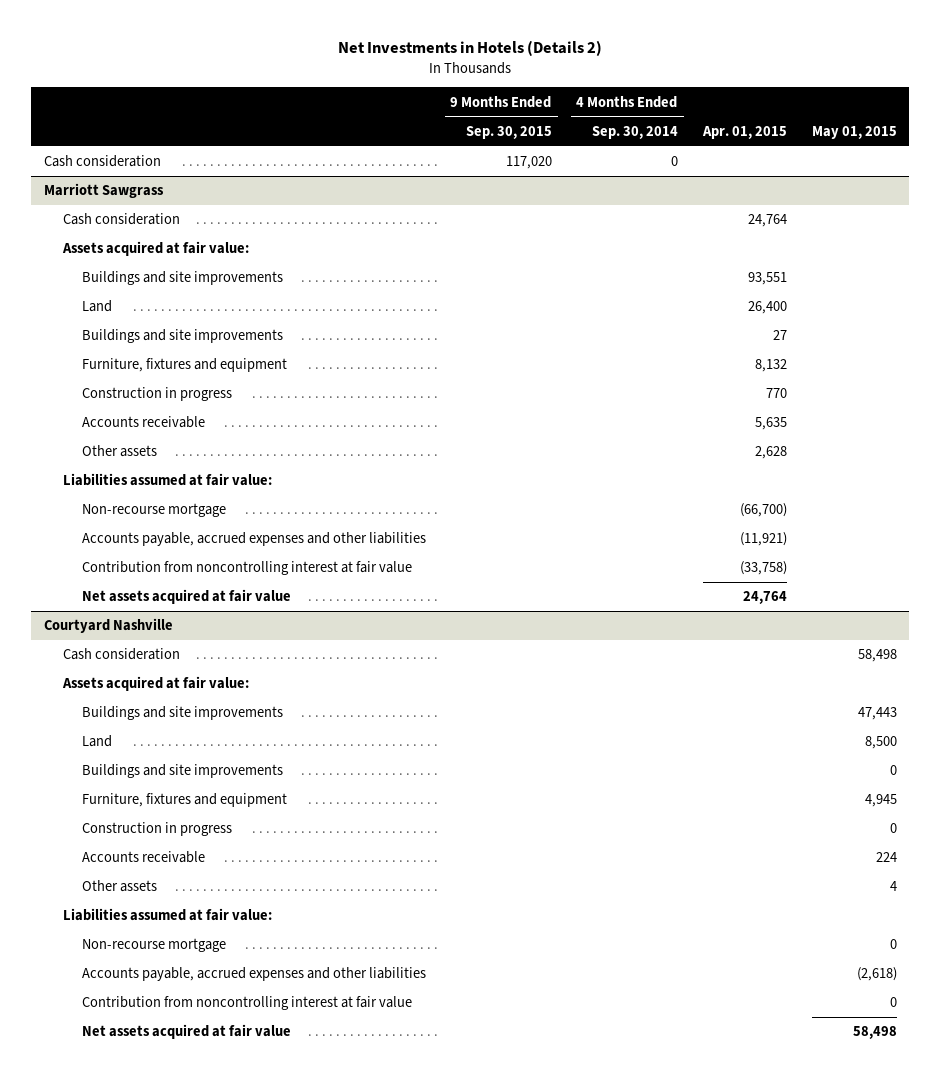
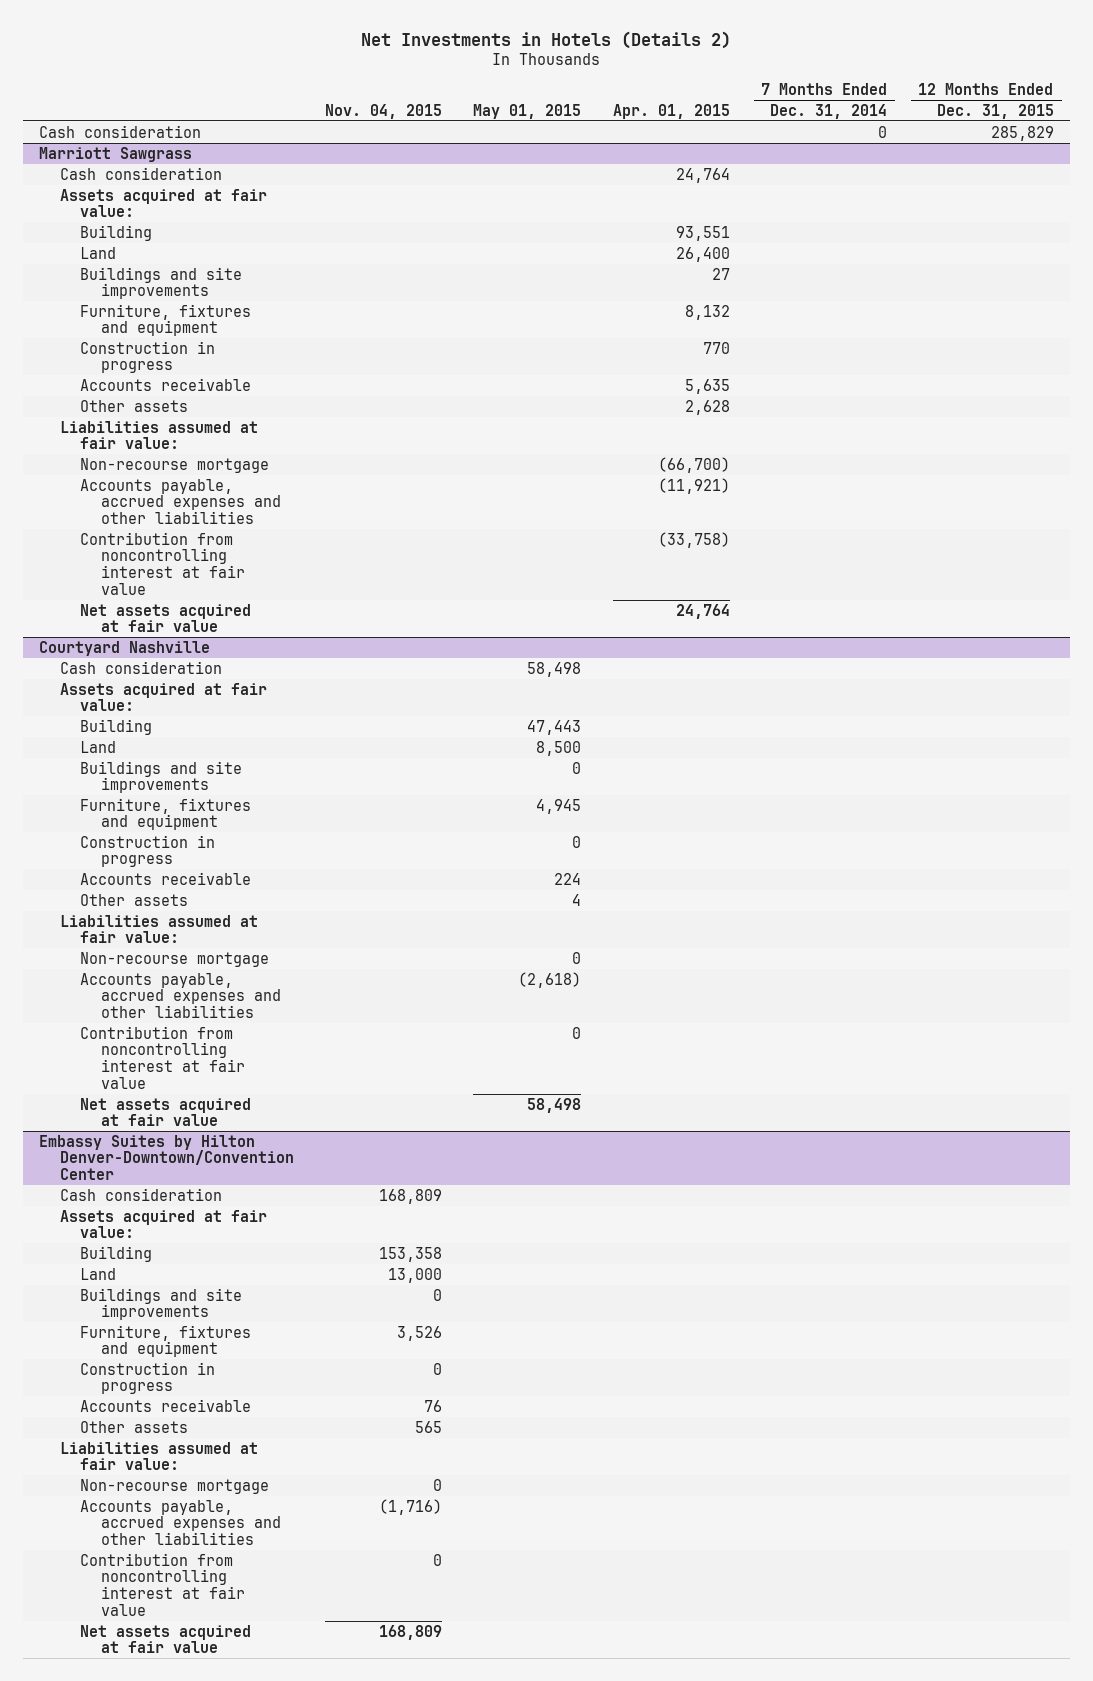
- | 9 Months Ended Sep. 30, 2015 | 4 Months Ended Sep. 30, 2014 | Apr. 01, 2015 | May 01, 2015
+ | Nov. 04, 2015 | May 01, 2015 | Apr. 01, 2015 | 7 Months Ended Dec. 31, 2014 | 12 Months Ended Dec. 31, 2015
@ Marriott Sawgrass
- Buildings and site improvements | | | 93,551 |
+ Building | | | 93,551 | |
@ Courtyard Nashville
- Buildings and site improvements | | | | 47,443
+ Building | | 47,443 | | |
+ Embassy Suites by Hilton Denver-Downtown/Convention Center
+ Cash consideration | 168,809 | | | |
+ Assets acquired at fair value:
+ Building | 153,358 | | | |
+ Land | 13,000 | | | |
+ Buildings and site improvements | 0 | | | |
+ Furniture, fixtures and equipment | 3,526 | | | |
+ Construction in progress | 0 | | | |
+ Accounts receivable | 76 | | | |
+ Other assets | 565 | | | |
+ Liabilities assumed at fair value:
+ Non-recourse mortgage | 0 | | | |
+ Accounts payable, accrued expenses and other liabilities | (1,716) | | | |
+ Contribution from noncontrolling interest at fair value | 0 | | | |
+ Net assets acquired at fair value | 168,809 | | | |

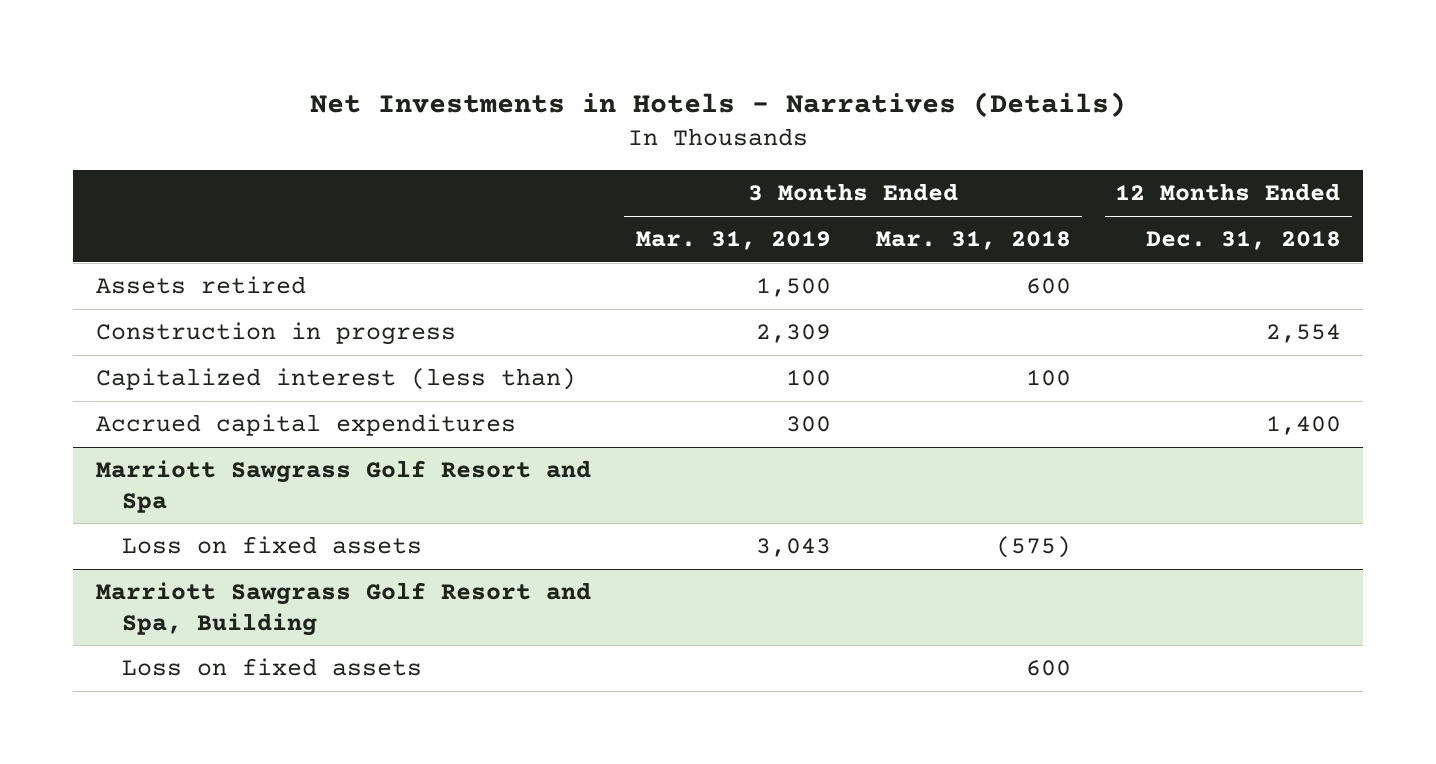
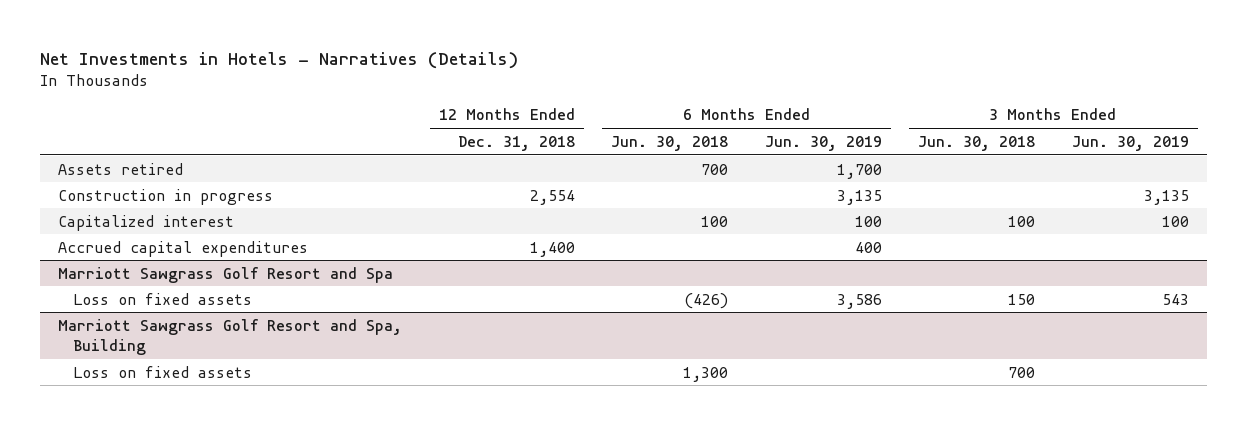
- | 3 Months Ended Mar. 31, 2019 | 3 Months Ended Mar. 31, 2018 | 12 Months Ended Dec. 31, 2018
+ | 12 Months Ended Dec. 31, 2018 | 6 Months Ended Jun. 30, 2018 | 6 Months Ended Jun. 30, 2019 | 3 Months Ended Jun. 30, 2018 | 3 Months Ended Jun. 30, 2019
- Capitalized interest (less than) | 100 | 100 |
+ Capitalized interest | | 100 | 100 | 100 | 100

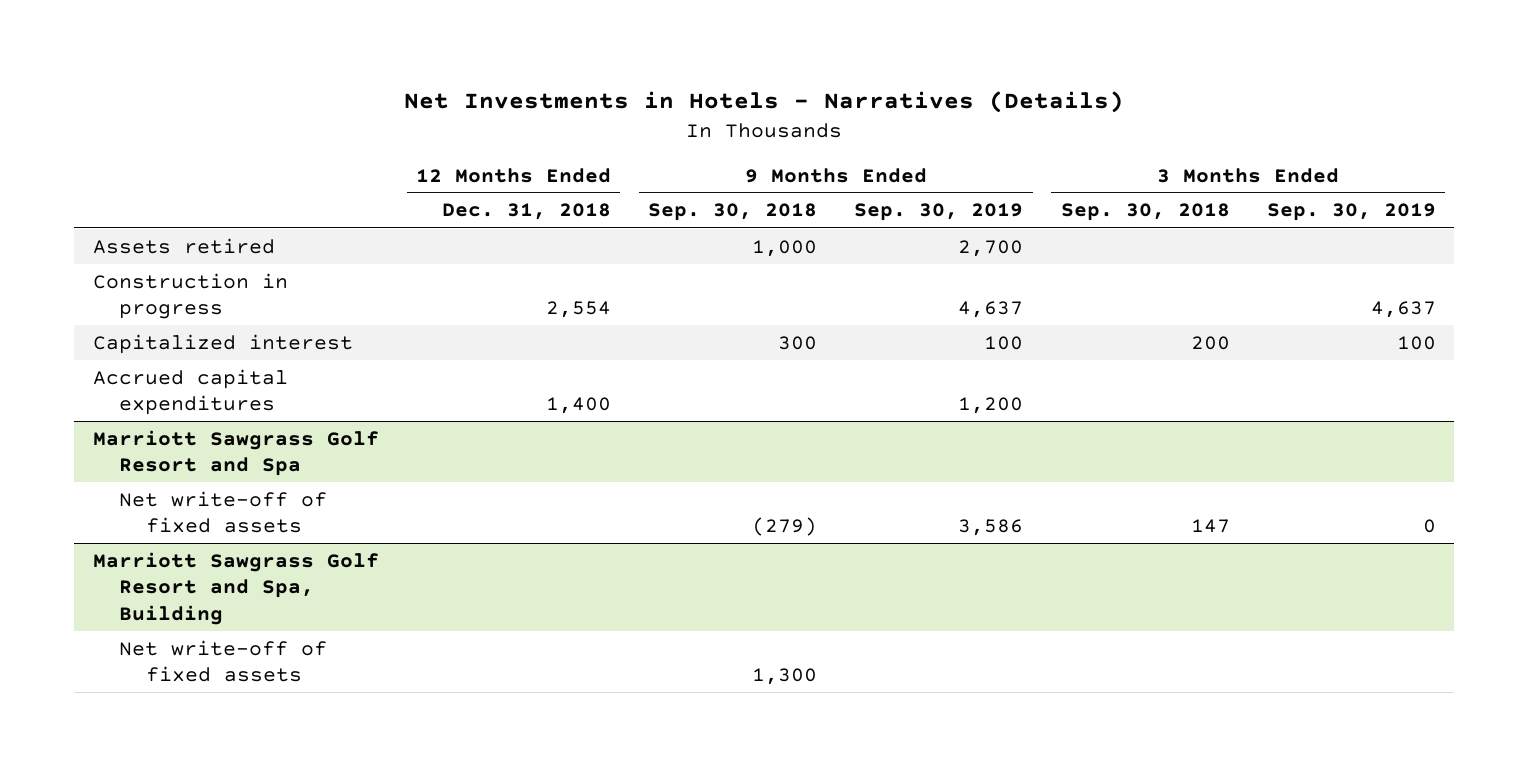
- | 12 Months Ended Dec. 31, 2018 | 6 Months Ended Jun. 30, 2018 | 6 Months Ended Jun. 30, 2019 | 3 Months Ended Jun. 30, 2018 | 3 Months Ended Jun. 30, 2019
+ | 12 Months Ended Dec. 31, 2018 | 9 Months Ended Sep. 30, 2018 | 9 Months Ended Sep. 30, 2019 | 3 Months Ended Sep. 30, 2018 | 3 Months Ended Sep. 30, 2019
@ Marriott Sawgrass Golf Resort and Spa
- Loss on fixed assets | | (426) | 3,586 | 150 | 543
+ Net write-off of fixed assets | | (279) | 3,586 | 147 | 0
@ Marriott Sawgrass Golf Resort and Spa, Building
- Loss on fixed assets | | 1,300 | | 700 |
+ Net write-off of fixed assets | | 1,300 | | |

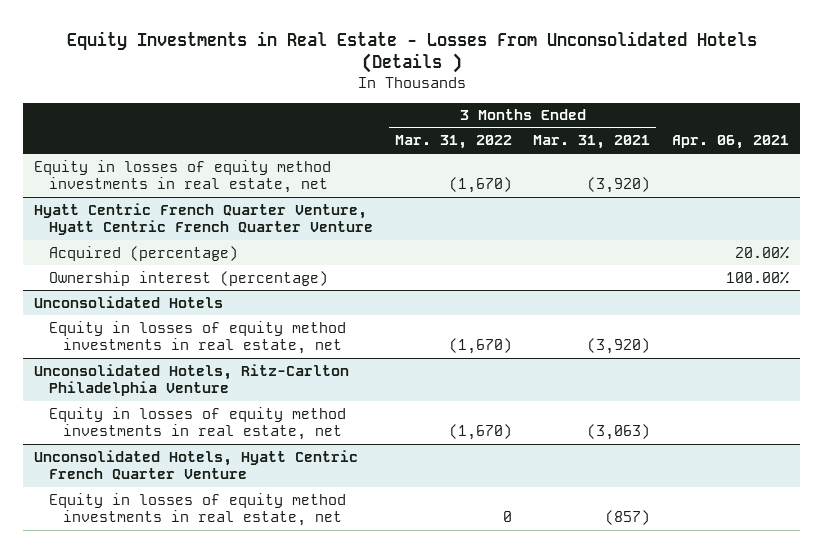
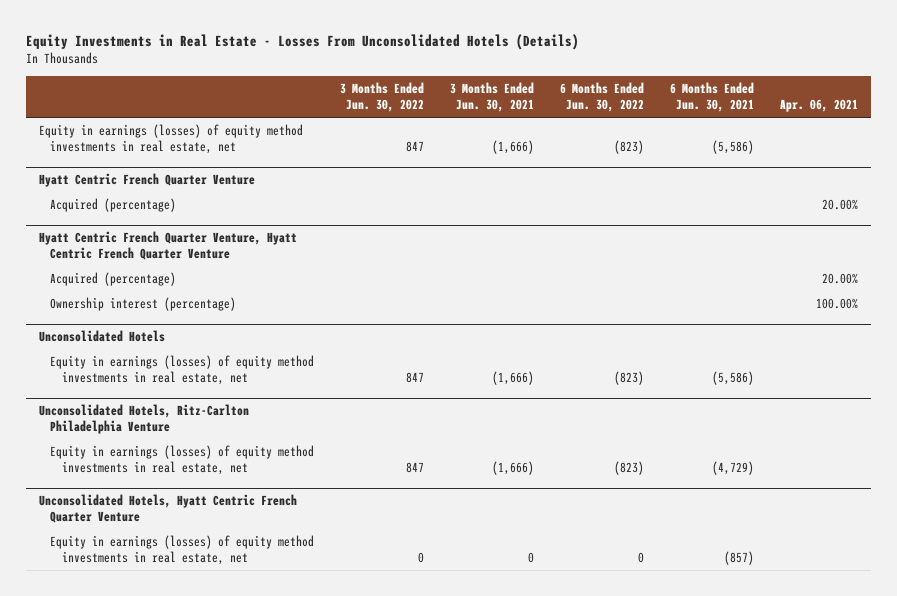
- Equity Investments in Real Estate - Losses From Unconsolidated Hotels (Details )
+ Equity Investments in Real Estate - Losses From Unconsolidated Hotels (Details)
- | 3 Months Ended Mar. 31, 2022 | 3 Months Ended Mar. 31, 2021 | Apr. 06, 2021
+ | 3 Months Ended Jun. 30, 2022 | 3 Months Ended Jun. 30, 2021 | 6 Months Ended Jun. 30, 2022 | 6 Months Ended Jun. 30, 2021 | Apr. 06, 2021
- Equity in losses of equity method investments in real estate, net | (1,670) | (3,920) |
+ Equity in earnings (losses) of equity method investments in real estate, net | 847 | (1,666) | (823) | (5,586) |
+ Hyatt Centric French Quarter Venture
+ Acquired (percentage) | | | | | 20.00%
@ Unconsolidated Hotels
- Equity in losses of equity method investments in real estate, net | (1,670) | (3,920) |
+ Equity in earnings (losses) of equity method investments in real estate, net | 847 | (1,666) | (823) | (5,586) |
@ Unconsolidated Hotels, Ritz-Carlton Philadelphia Venture
- Equity in losses of equity method investments in real estate, net | (1,670) | (3,063) |
+ Equity in earnings (losses) of equity method investments in real estate, net | 847 | (1,666) | (823) | (4,729) |
@ Unconsolidated Hotels, Hyatt Centric French Quarter Venture
- Equity in losses of equity method investments in real estate, net | 0 | (857) |
+ Equity in earnings (losses) of equity method investments in real estate, net | 0 | 0 | 0 | (857) |

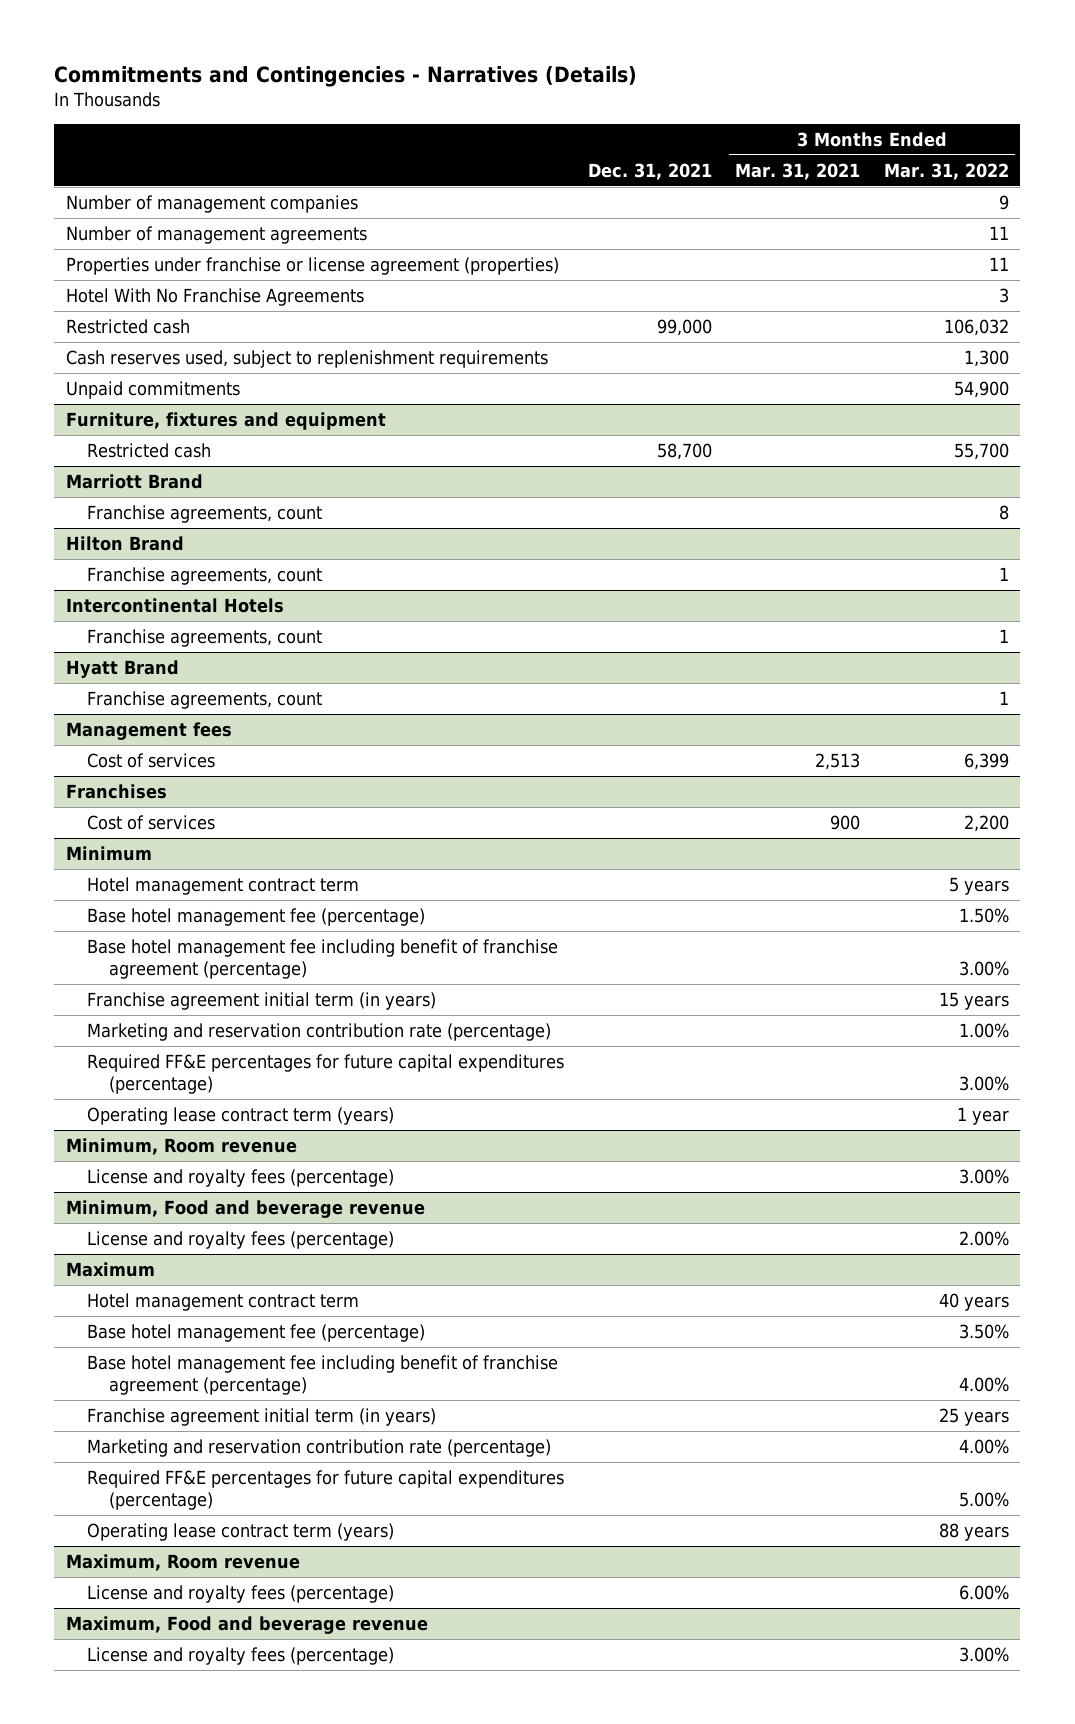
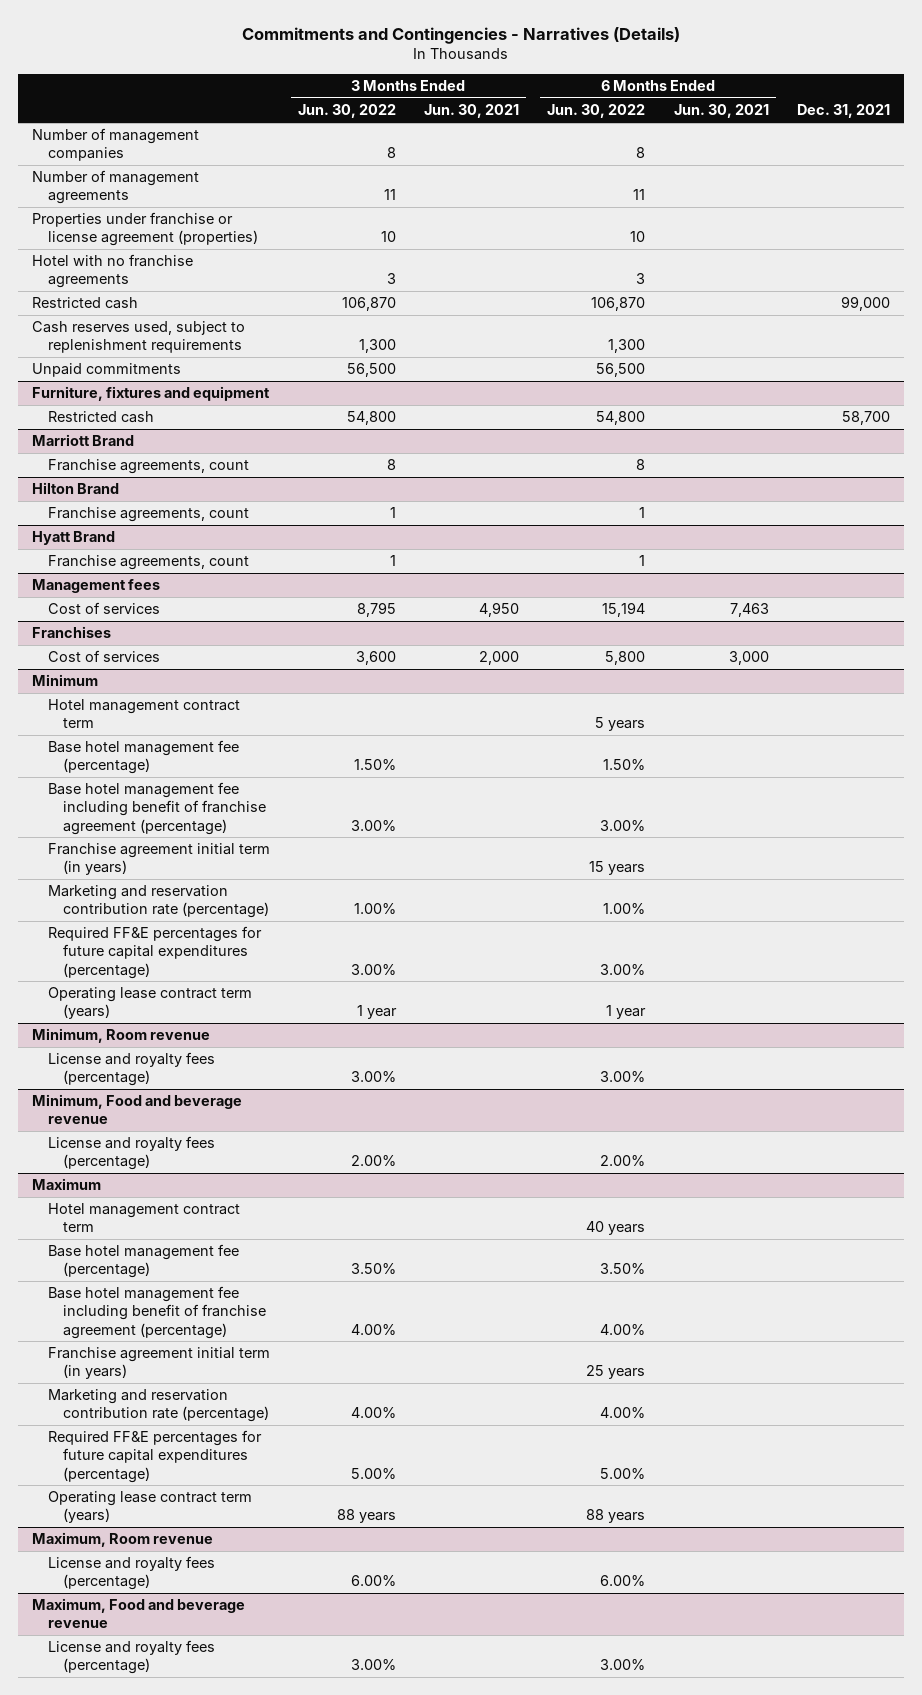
- | Dec. 31, 2021 | 3 Months Ended Mar. 31, 2021 | 3 Months Ended Mar. 31, 2022
+ | 3 Months Ended Jun. 30, 2022 | 3 Months Ended Jun. 30, 2021 | 6 Months Ended Jun. 30, 2022 | 6 Months Ended Jun. 30, 2021 | Dec. 31, 2021
- Hotel With No Franchise Agreements | | | 3
+ Hotel with no franchise agreements | 3 | | 3 | |
- Intercontinental Hotels
- Franchise agreements, count | | | 1

